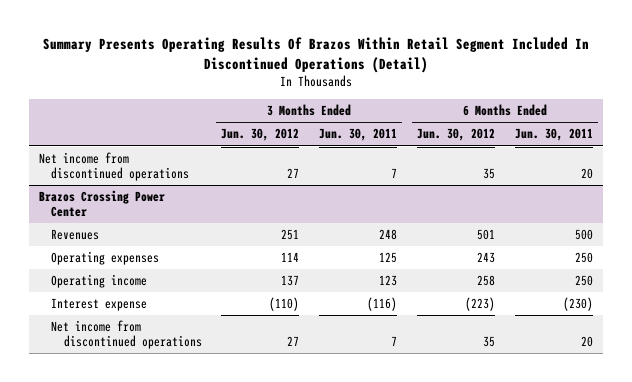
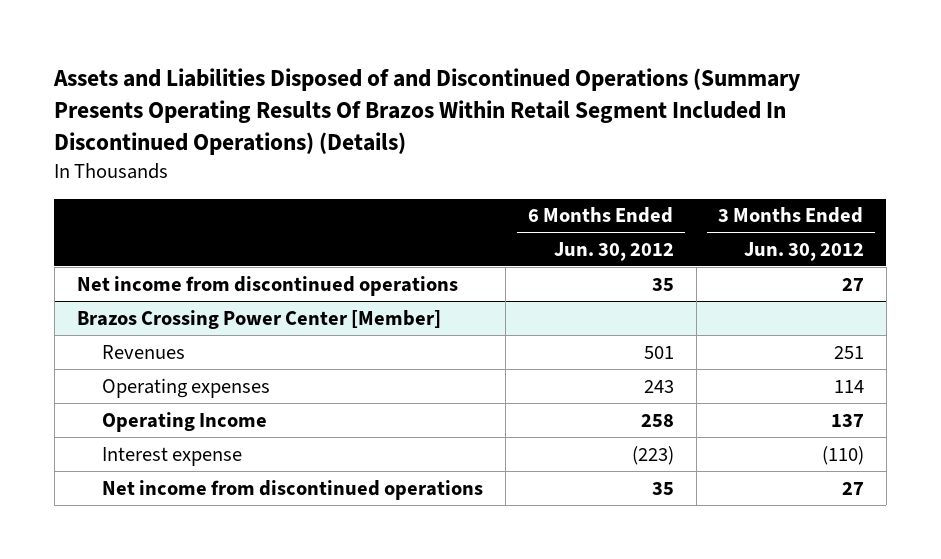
- Summary Presents Operating Results Of Brazos Within Retail Segment Included In Discontinued Operations (Detail)
+ Assets and Liabilities Disposed of and Discontinued Operations (Summary Presents Operating Results Of Brazos Within Retail Segment Included In Discontinued Operations) (Details)
- | 3 Months Ended Jun. 30, 2012 | 3 Months Ended Jun. 30, 2011 | 6 Months Ended Jun. 30, 2012 | 6 Months Ended Jun. 30, 2011
+ | 6 Months Ended Jun. 30, 2012 | 3 Months Ended Jun. 30, 2012
- Brazos Crossing Power Center
+ Brazos Crossing Power Center [Member]
- Operating income | 137 | 123 | 258 | 250
+ Operating Income | 258 | 137

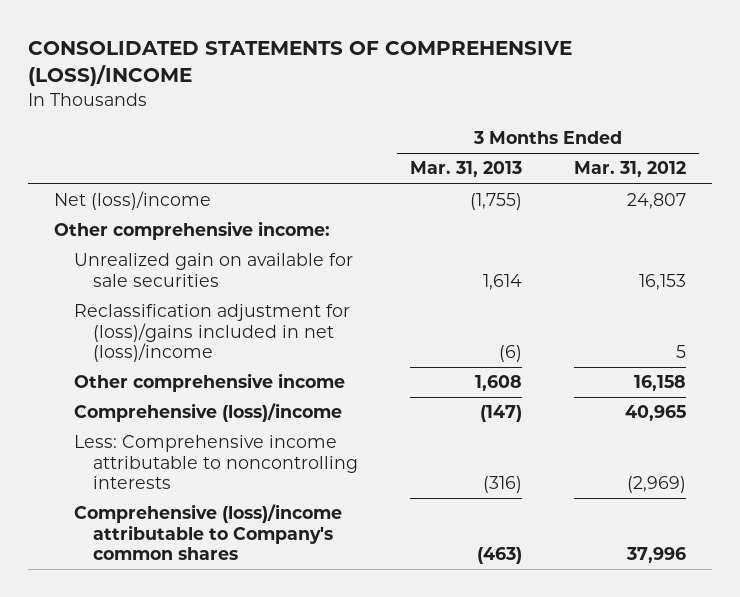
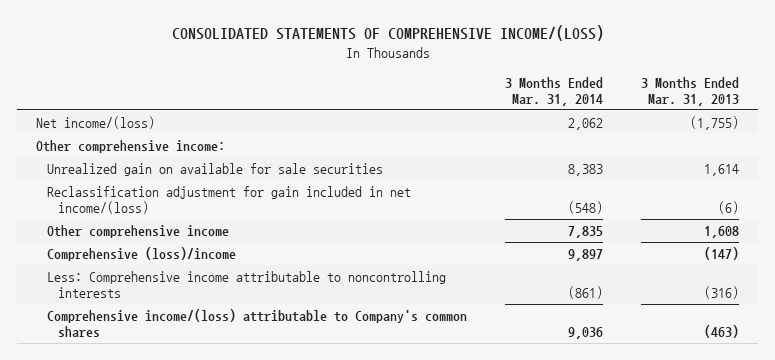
- CONSOLIDATED STATEMENTS OF COMPREHENSIVE (LOSS)/INCOME
+ CONSOLIDATED STATEMENTS OF COMPREHENSIVE INCOME/(LOSS)
- | 3 Months Ended Mar. 31, 2013 | 3 Months Ended Mar. 31, 2012
+ | 3 Months Ended Mar. 31, 2014 | 3 Months Ended Mar. 31, 2013
- Net (loss)/income | (1,755) | 24,807
+ Net income/(loss) | 2,062 | (1,755)
- Reclassification adjustment for (loss)/gains included in net (loss)/income | (6) | 5
+ Reclassification adjustment for gain included in net income/(loss) | (548) | (6)
- Comprehensive (loss)/income attributable to Company's common shares | (463) | 37,996
+ Comprehensive income/(loss) attributable to Company's common shares | 9,036 | (463)

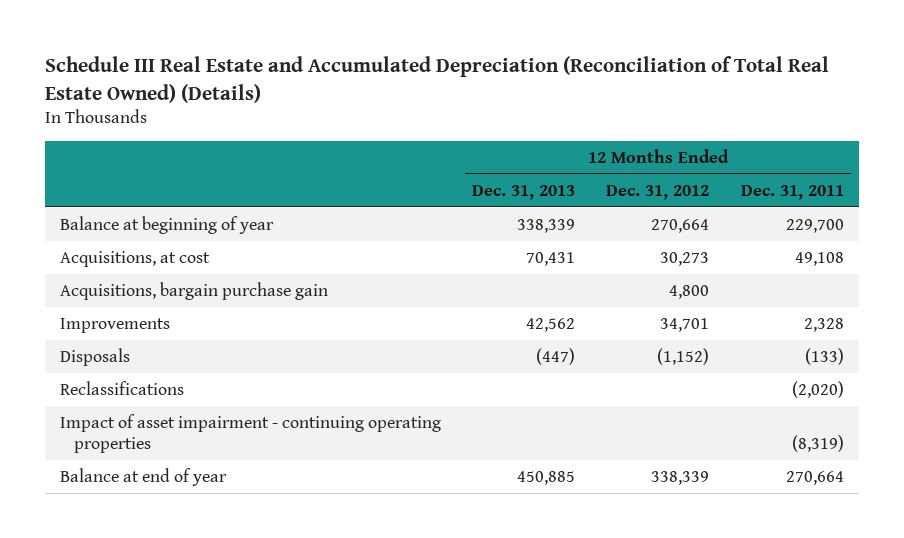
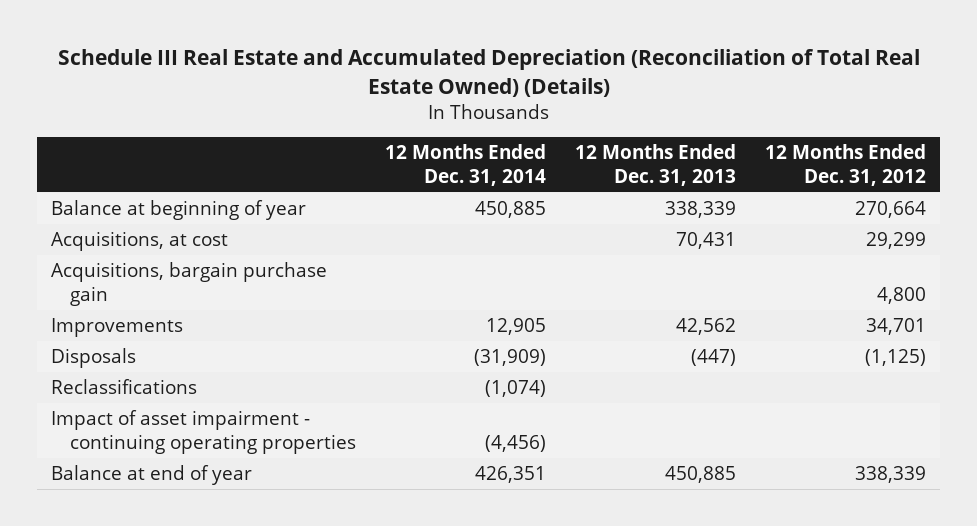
- | 12 Months Ended Dec. 31, 2013 | 12 Months Ended Dec. 31, 2012 | 12 Months Ended Dec. 31, 2011
+ | 12 Months Ended Dec. 31, 2014 | 12 Months Ended Dec. 31, 2013 | 12 Months Ended Dec. 31, 2012
- Acquisitions, at cost | 70,431 | 30,273 | 49,108
+ Acquisitions, at cost | | 70,431 | 29,299
- Disposals | (447) | (1,152) | (133)
+ Disposals | (31,909) | (447) | (1,125)

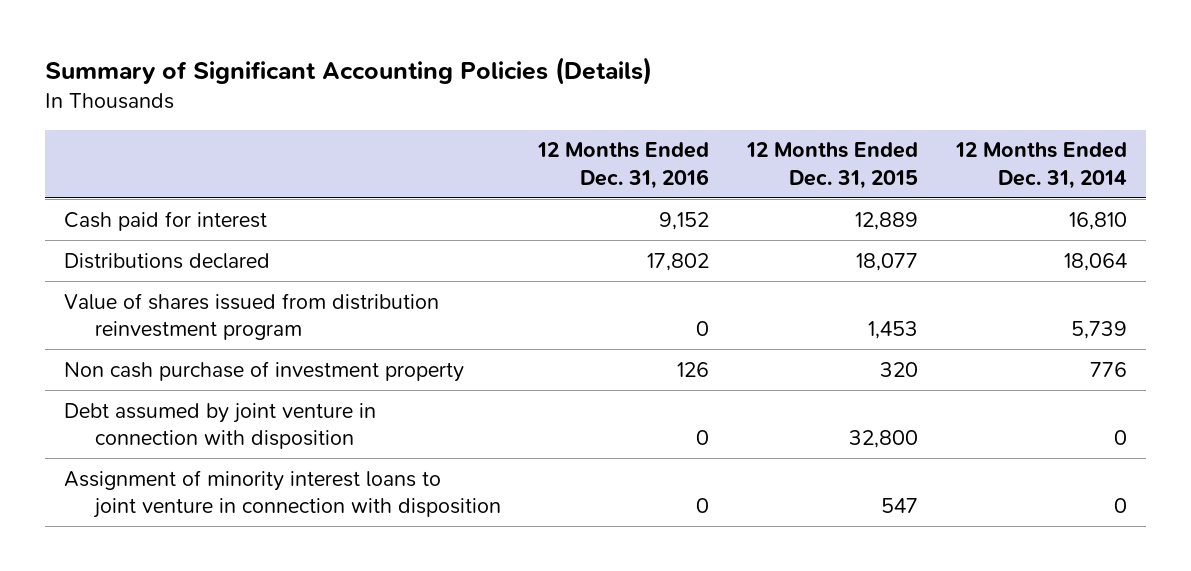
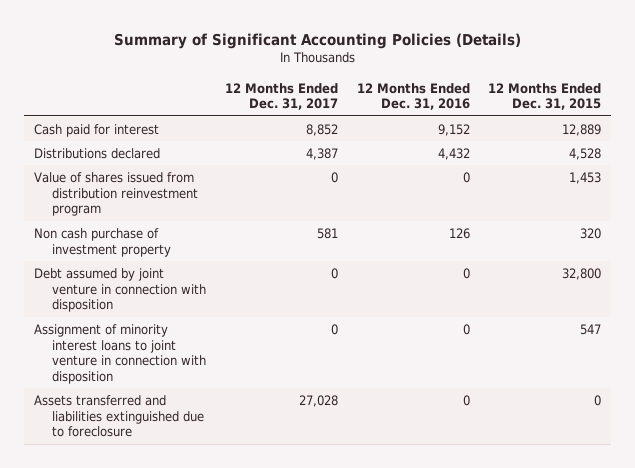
- | 12 Months Ended Dec. 31, 2016 | 12 Months Ended Dec. 31, 2015 | 12 Months Ended Dec. 31, 2014
+ | 12 Months Ended Dec. 31, 2017 | 12 Months Ended Dec. 31, 2016 | 12 Months Ended Dec. 31, 2015
- Distributions declared | 17,802 | 18,077 | 18,064
+ Distributions declared | 4,387 | 4,432 | 4,528
+ Assets transferred and liabilities extinguished due to foreclosure | 27,028 | 0 | 0

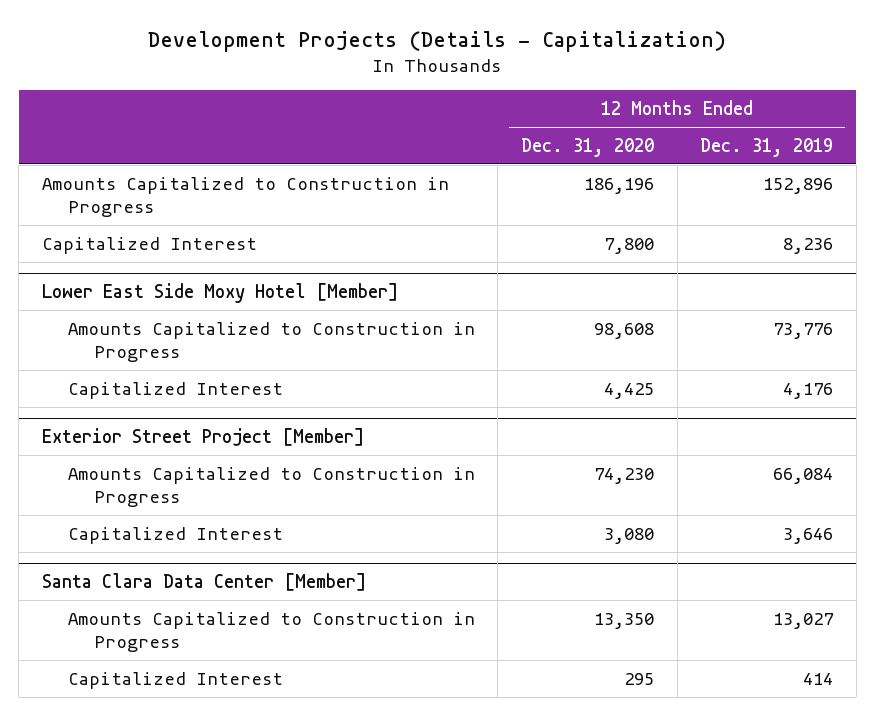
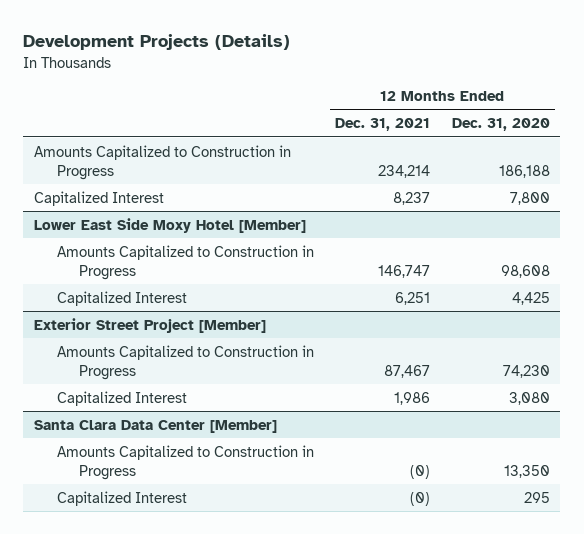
- Development Projects (Details - Capitalization)
+ Development Projects (Details)
- | 12 Months Ended Dec. 31, 2020 | 12 Months Ended Dec. 31, 2019
+ | 12 Months Ended Dec. 31, 2021 | 12 Months Ended Dec. 31, 2020
- Amounts Capitalized to Construction in Progress | 186,196 | 152,896
+ Amounts Capitalized to Construction in Progress | 234,214 | 186,188

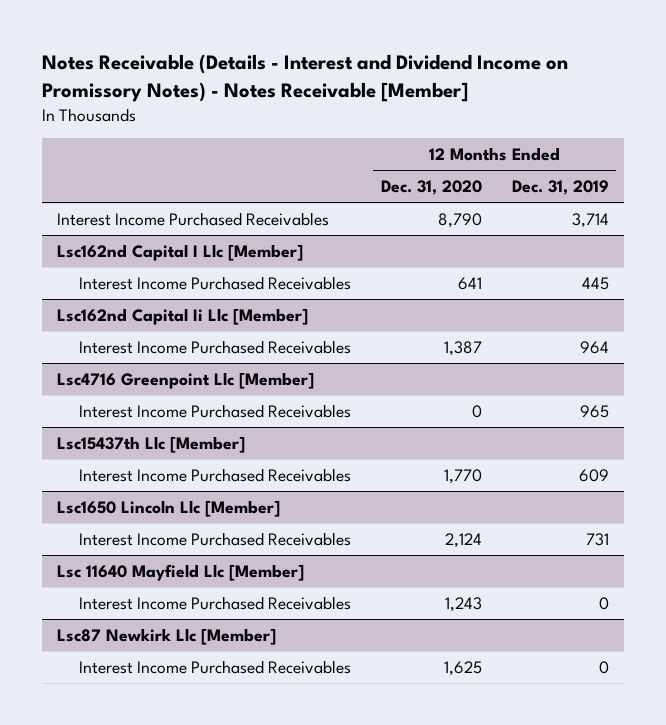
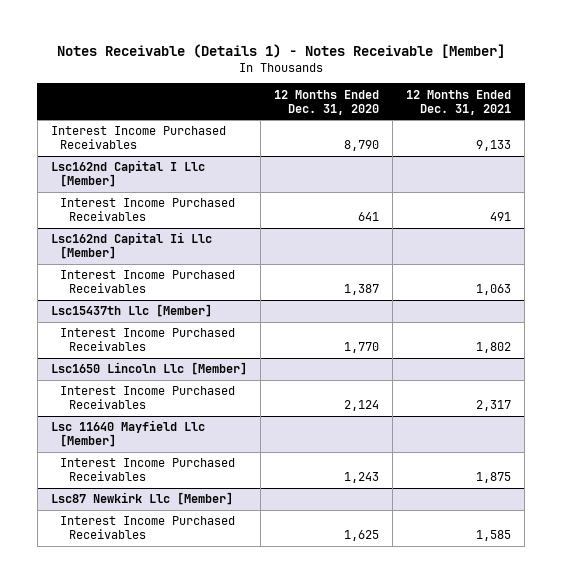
- Notes Receivable (Details - Interest and Dividend Income on Promissory Notes) - Notes Receivable [Member]
+ Notes Receivable (Details 1) - Notes Receivable [Member]
- | 12 Months Ended Dec. 31, 2020 | 12 Months Ended Dec. 31, 2019
+ | 12 Months Ended Dec. 31, 2020 | 12 Months Ended Dec. 31, 2021
- Lsc4716 Greenpoint Llc [Member]
- Interest Income Purchased Receivables | 0 | 965

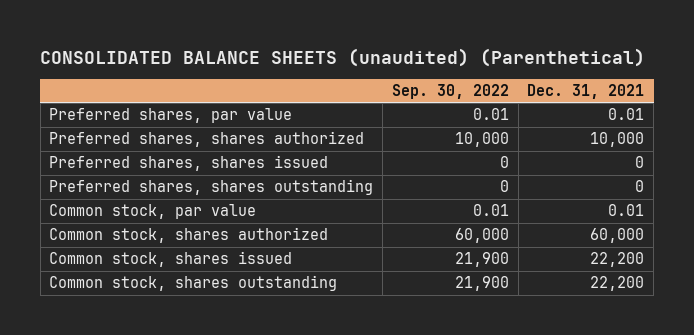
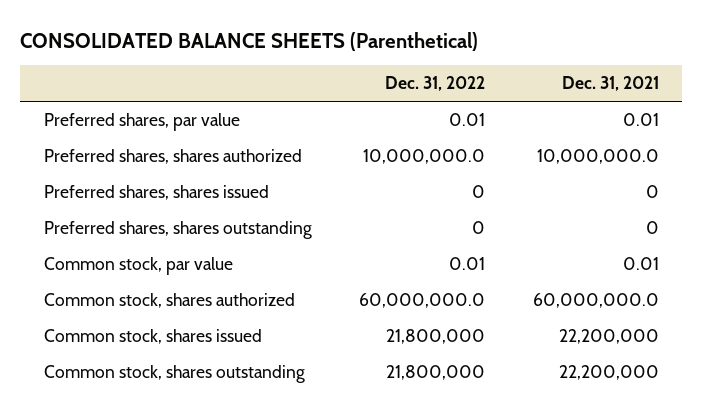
- CONSOLIDATED BALANCE SHEETS (unaudited) (Parenthetical)
+ CONSOLIDATED BALANCE SHEETS (Parenthetical)
- | Sep. 30, 2022 | Dec. 31, 2021
+ | Dec. 31, 2022 | Dec. 31, 2021
- Preferred shares, shares authorized | 10,000 | 10,000
+ Preferred shares, shares authorized | 10,000,000.0 | 10,000,000.0
- Common stock, shares authorized | 60,000 | 60,000
- Common stock, shares issued | 21,900 | 22,200
- Common stock, shares outstanding | 21,900 | 22,200
+ Common stock, shares authorized | 60,000,000.0 | 60,000,000.0
+ Common stock, shares issued | 21,800,000 | 22,200,000
+ Common stock, shares outstanding | 21,800,000 | 22,200,000

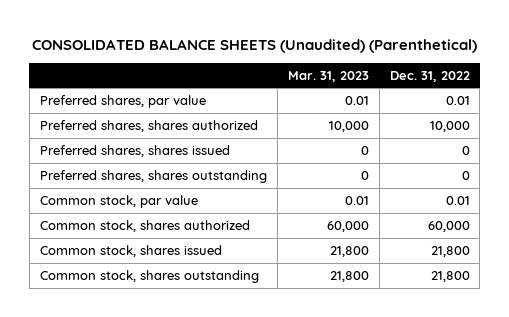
- CONSOLIDATED BALANCE SHEETS (Parenthetical)
+ CONSOLIDATED BALANCE SHEETS (Unaudited) (Parenthetical)
- | Dec. 31, 2022 | Dec. 31, 2021
+ | Mar. 31, 2023 | Dec. 31, 2022
- Preferred shares, shares authorized | 10,000,000.0 | 10,000,000.0
+ Preferred shares, shares authorized | 10,000 | 10,000
- Common stock, shares authorized | 60,000,000.0 | 60,000,000.0
- Common stock, shares issued | 21,800,000 | 22,200,000
- Common stock, shares outstanding | 21,800,000 | 22,200,000
+ Common stock, shares authorized | 60,000 | 60,000
+ Common stock, shares issued | 21,800 | 21,800
+ Common stock, shares outstanding | 21,800 | 21,800

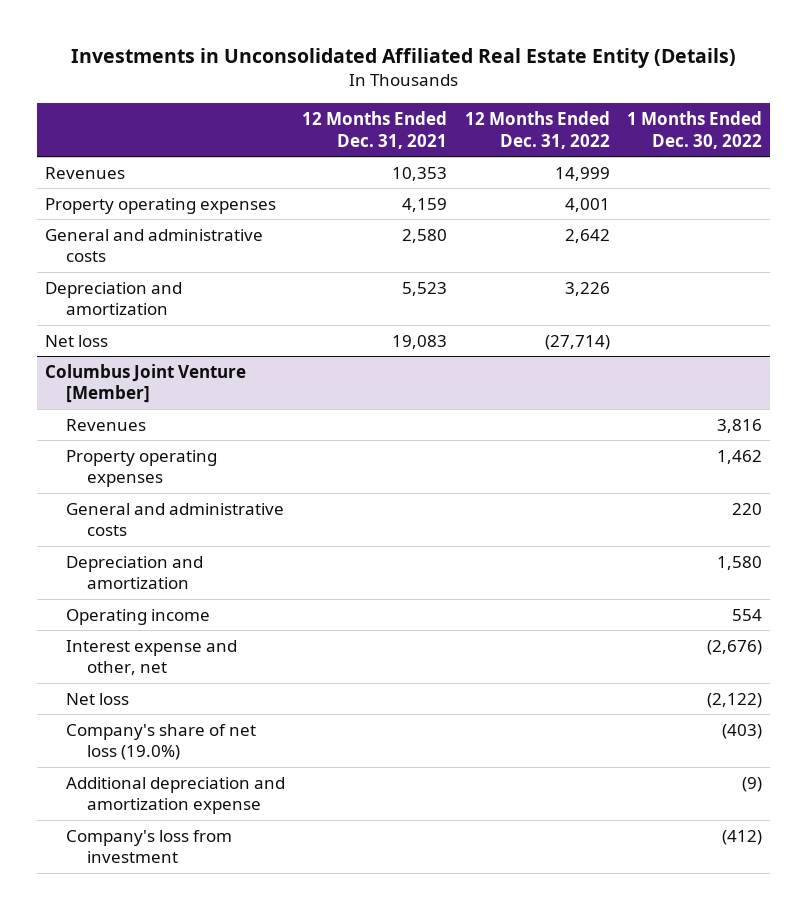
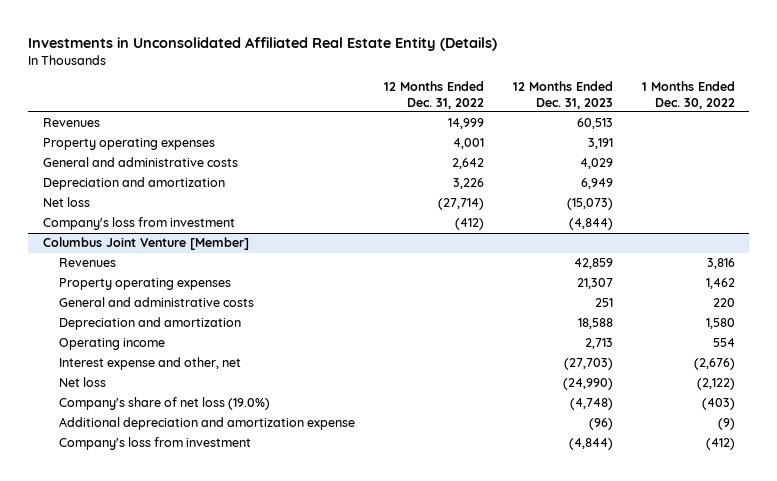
- | 12 Months Ended Dec. 31, 2021 | 12 Months Ended Dec. 31, 2022 | 1 Months Ended Dec. 30, 2022
+ | 12 Months Ended Dec. 31, 2022 | 12 Months Ended Dec. 31, 2023 | 1 Months Ended Dec. 30, 2022
+ Company's loss from investment | (412) | (4,844) |

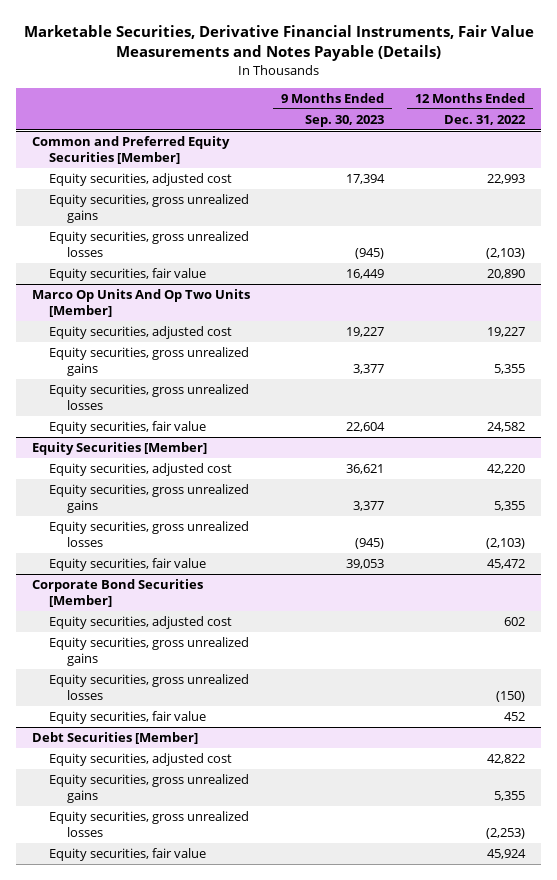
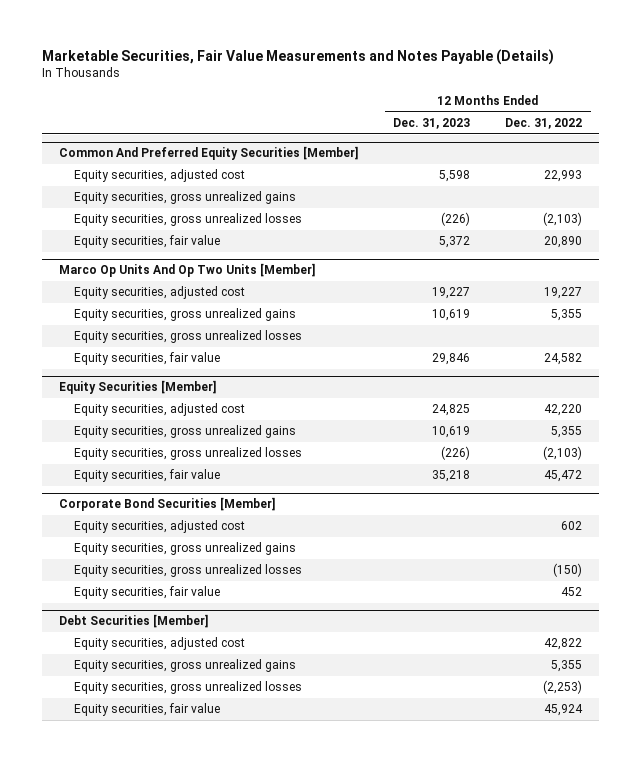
- Marketable Securities, Derivative Financial Instruments, Fair Value Measurements and Notes Payable (Details)
+ Marketable Securities, Fair Value Measurements and Notes Payable (Details)
- | 9 Months Ended Sep. 30, 2023 | 12 Months Ended Dec. 31, 2022
+ | 12 Months Ended Dec. 31, 2023 | 12 Months Ended Dec. 31, 2022
- Common and Preferred Equity Securities [Member]
+ Common And Preferred Equity Securities [Member]

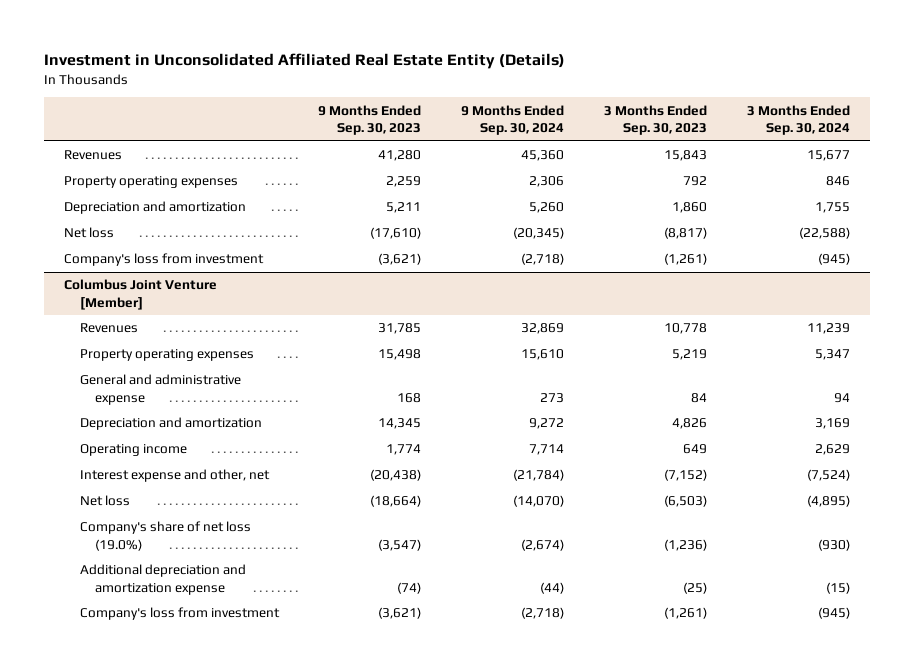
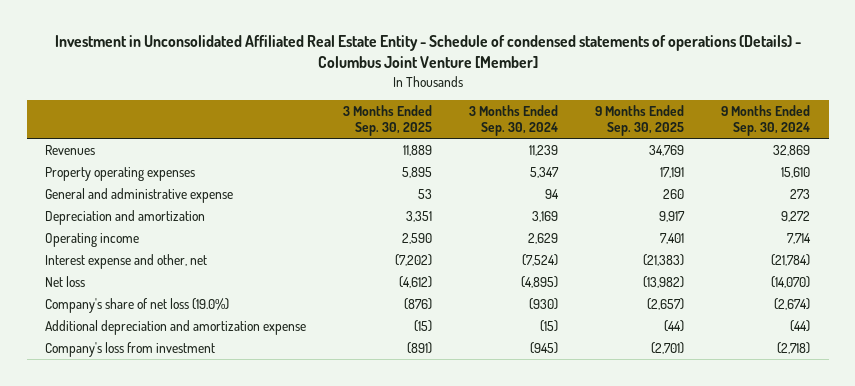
- Investment in Unconsolidated Affiliated Real Estate Entity (Details)
+ Investment in Unconsolidated Affiliated Real Estate Entity - Schedule of condensed statements of operations (Details) - Columbus Joint Venture [Member]
- | 9 Months Ended Sep. 30, 2023 | 9 Months Ended Sep. 30, 2024 | 3 Months Ended Sep. 30, 2023 | 3 Months Ended Sep. 30, 2024
+ | 3 Months Ended Sep. 30, 2025 | 3 Months Ended Sep. 30, 2024 | 9 Months Ended Sep. 30, 2025 | 9 Months Ended Sep. 30, 2024
- Revenues | 41,280 | 45,360 | 15,843 | 15,677
- Property operating expenses | 2,259 | 2,306 | 792 | 846
- Depreciation and amortization | 5,211 | 5,260 | 1,860 | 1,755
- Net loss | (17,610) | (20,345) | (8,817) | (22,588)
- Company's loss from investment | (3,621) | (2,718) | (1,261) | (945)
- Columbus Joint Venture [Member]

